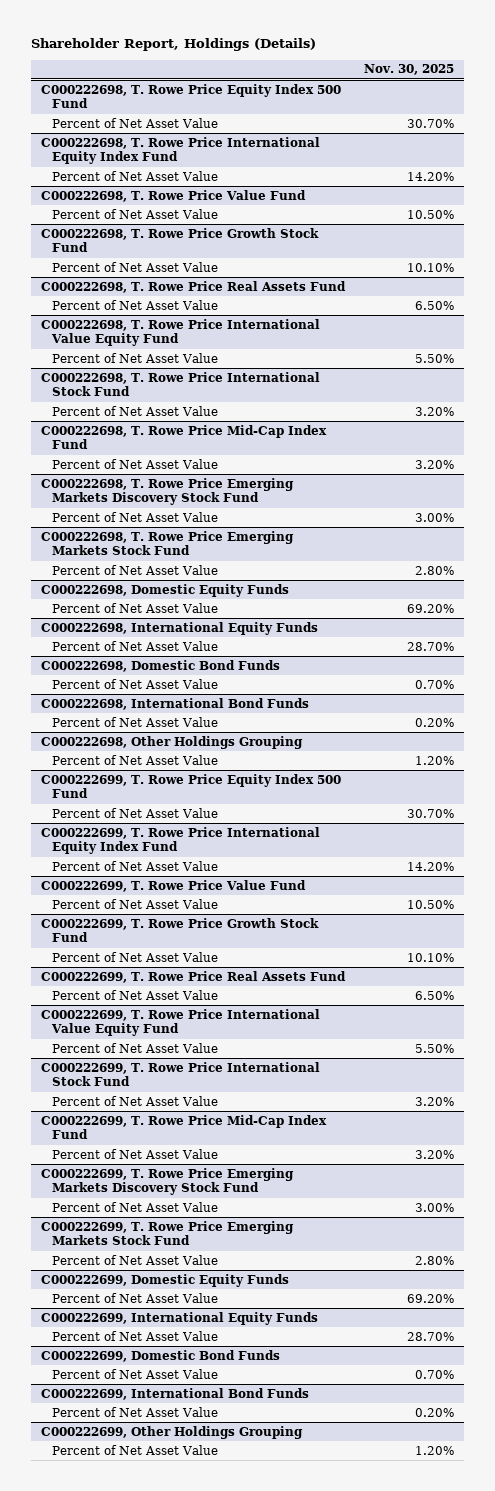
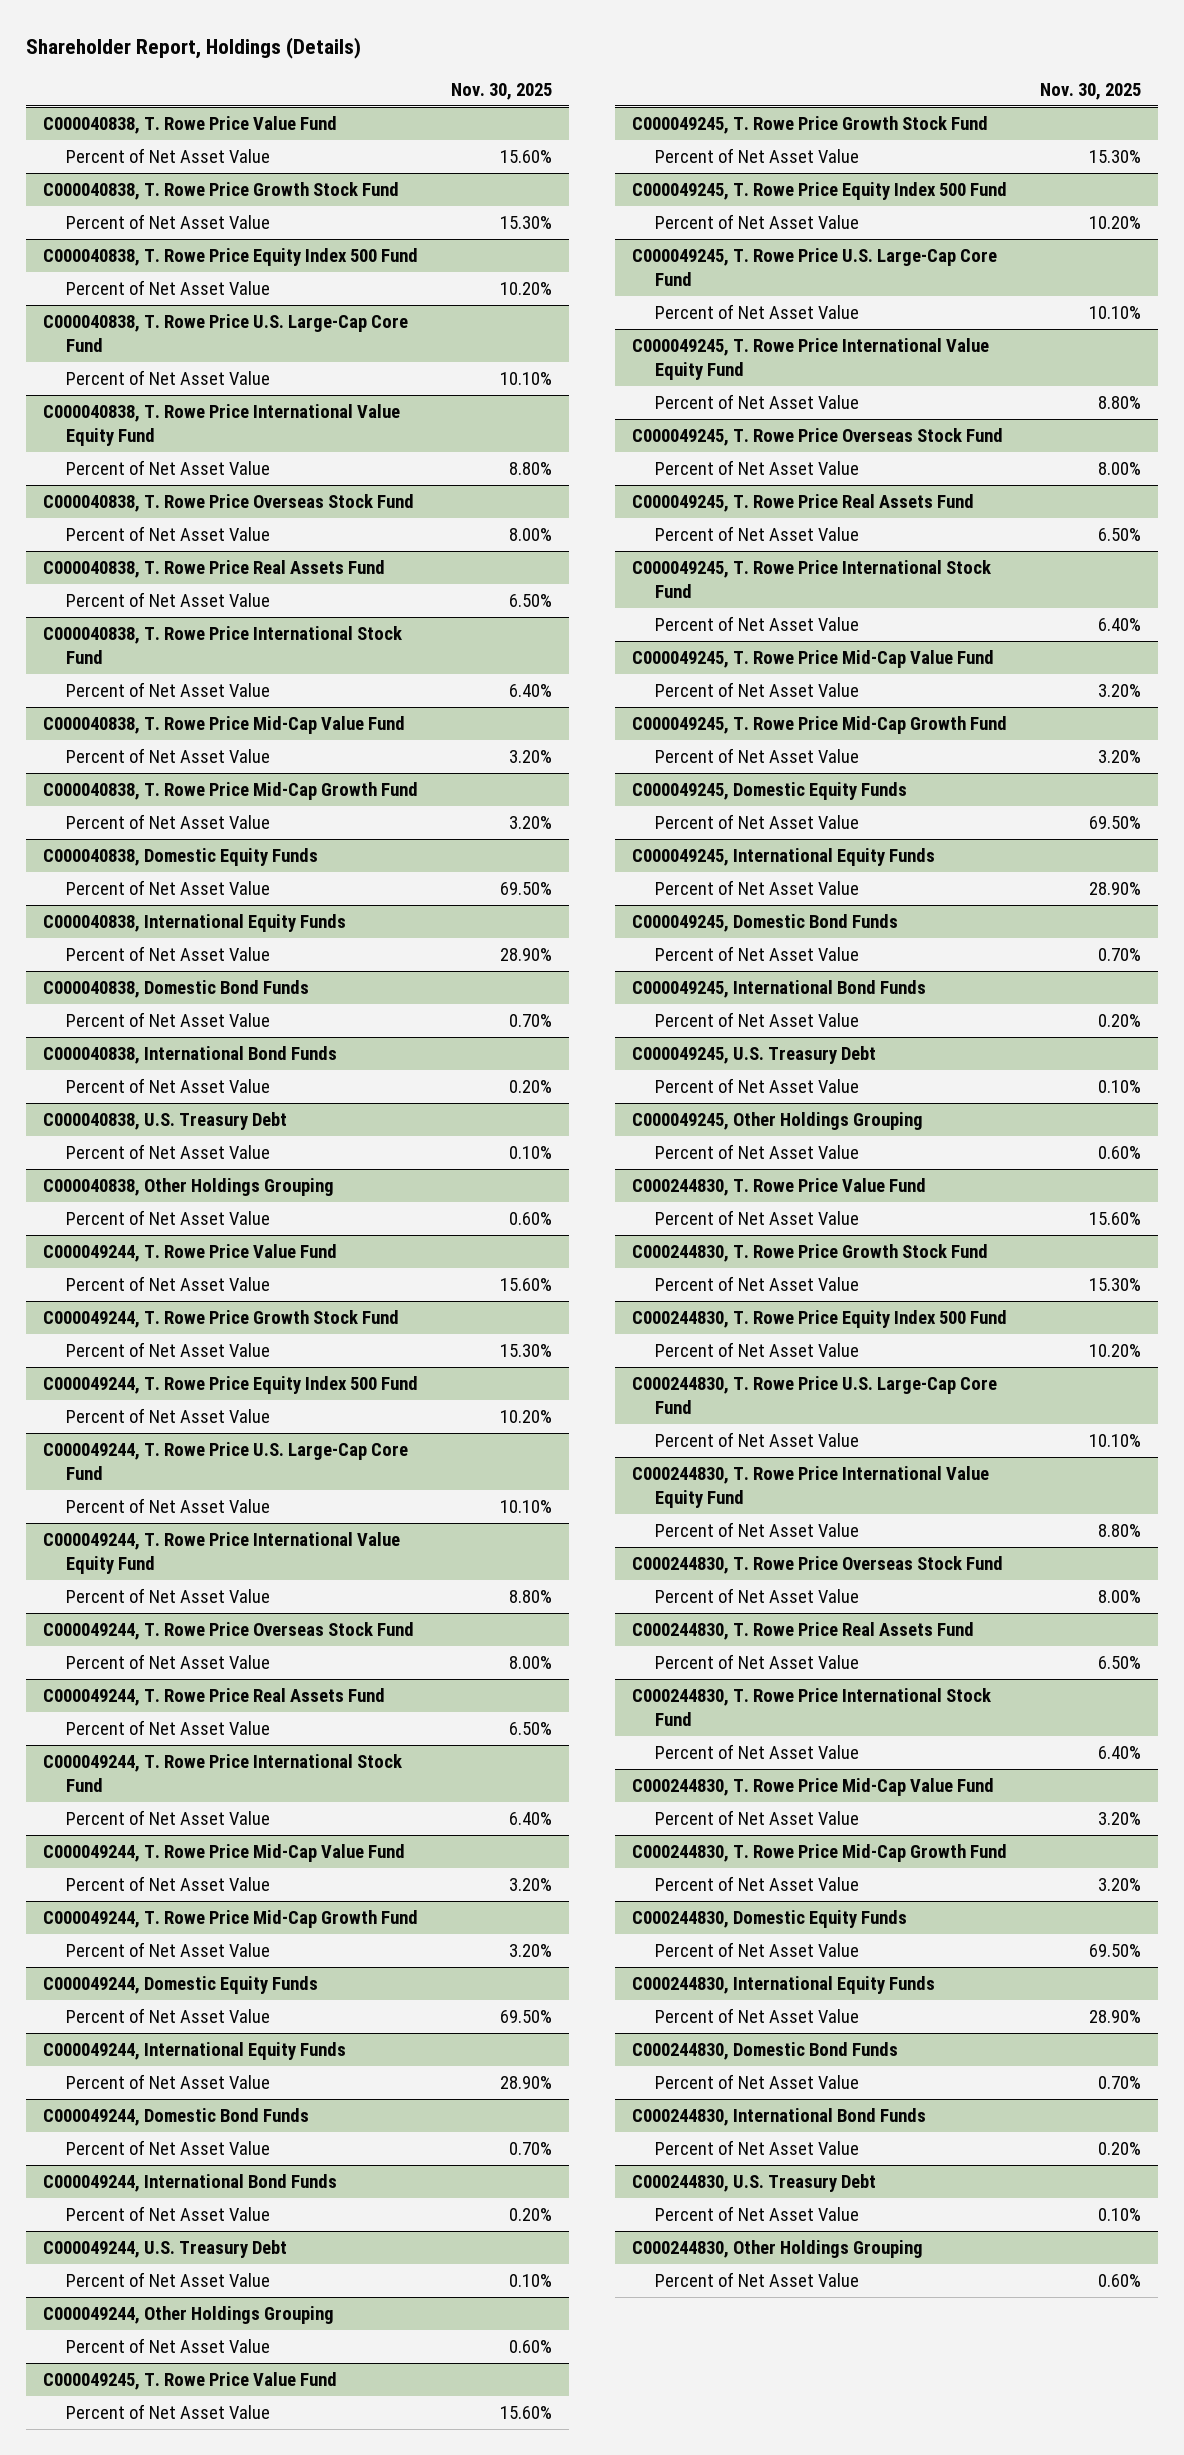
- C000222698, T. Rowe Price Equity Index 500 Fund
- Percent of Net Asset Value | 30.70%
- C000222698, T. Rowe Price International Equity Index Fund
- Percent of Net Asset Value | 14.20%
- C000222698, T. Rowe Price Value Fund
- Percent of Net Asset Value | 10.50%
- C000222698, T. Rowe Price Growth Stock Fund
+ C000040838, T. Rowe Price Value Fund
+ Percent of Net Asset Value | 15.60%
+ C000040838, T. Rowe Price Growth Stock Fund
+ Percent of Net Asset Value | 15.30%
+ C000040838, T. Rowe Price Equity Index 500 Fund
+ Percent of Net Asset Value | 10.20%
+ C000040838, T. Rowe Price U.S. Large-Cap Core Fund
- C000222698, T. Rowe Price Real Assets Fund
+ C000040838, T. Rowe Price International Value Equity Fund
+ Percent of Net Asset Value | 8.80%
+ C000040838, T. Rowe Price Overseas Stock Fund
+ Percent of Net Asset Value | 8.00%
+ C000040838, T. Rowe Price Real Assets Fund
- C000222698, T. Rowe Price International Value Equity Fund
- Percent of Net Asset Value | 5.50%
- C000222698, T. Rowe Price International Stock Fund
+ C000040838, T. Rowe Price International Stock Fund
+ Percent of Net Asset Value | 6.40%
+ C000040838, T. Rowe Price Mid-Cap Value Fund
- C000222698, T. Rowe Price Mid-Cap Index Fund
+ C000040838, T. Rowe Price Mid-Cap Growth Fund
- C000222698, T. Rowe Price Emerging Markets Discovery Stock Fund
- Percent of Net Asset Value | 3.00%
- C000222698, T. Rowe Price Emerging Markets Stock Fund
- Percent of Net Asset Value | 2.80%
- C000222698, Domestic Equity Funds
- Percent of Net Asset Value | 69.20%
- C000222698, International Equity Funds
- Percent of Net Asset Value | 28.70%
- C000222698, Domestic Bond Funds
+ C000040838, Domestic Equity Funds
+ Percent of Net Asset Value | 69.50%
+ C000040838, International Equity Funds
+ Percent of Net Asset Value | 28.90%
+ C000040838, Domestic Bond Funds
- C000222698, International Bond Funds
+ C000040838, International Bond Funds
- C000222698, Other Holdings Grouping
- Percent of Net Asset Value | 1.20%
- C000222699, T. Rowe Price Equity Index 500 Fund
- Percent of Net Asset Value | 30.70%
- C000222699, T. Rowe Price International Equity Index Fund
- Percent of Net Asset Value | 14.20%
- C000222699, T. Rowe Price Value Fund
- Percent of Net Asset Value | 10.50%
- C000222699, T. Rowe Price Growth Stock Fund
+ C000040838, U.S. Treasury Debt
+ Percent of Net Asset Value | 0.10%
+ C000040838, Other Holdings Grouping
+ Percent of Net Asset Value | 0.60%
+ C000049244, T. Rowe Price Value Fund
+ Percent of Net Asset Value | 15.60%
+ C000049244, T. Rowe Price Growth Stock Fund
+ Percent of Net Asset Value | 15.30%
+ C000049244, T. Rowe Price Equity Index 500 Fund
+ Percent of Net Asset Value | 10.20%
+ C000049244, T. Rowe Price U.S. Large-Cap Core Fund
- C000222699, T. Rowe Price Real Assets Fund
+ C000049244, T. Rowe Price International Value Equity Fund
+ Percent of Net Asset Value | 8.80%
+ C000049244, T. Rowe Price Overseas Stock Fund
+ Percent of Net Asset Value | 8.00%
+ C000049244, T. Rowe Price Real Assets Fund
- C000222699, T. Rowe Price International Value Equity Fund
- Percent of Net Asset Value | 5.50%
- C000222699, T. Rowe Price International Stock Fund
+ C000049244, T. Rowe Price International Stock Fund
+ Percent of Net Asset Value | 6.40%
+ C000049244, T. Rowe Price Mid-Cap Value Fund
- C000222699, T. Rowe Price Mid-Cap Index Fund
+ C000049244, T. Rowe Price Mid-Cap Growth Fund
- C000222699, T. Rowe Price Emerging Markets Discovery Stock Fund
- Percent of Net Asset Value | 3.00%
- C000222699, T. Rowe Price Emerging Markets Stock Fund
- Percent of Net Asset Value | 2.80%
- C000222699, Domestic Equity Funds
- Percent of Net Asset Value | 69.20%
- C000222699, International Equity Funds
- Percent of Net Asset Value | 28.70%
- C000222699, Domestic Bond Funds
+ C000049244, Domestic Equity Funds
+ Percent of Net Asset Value | 69.50%
+ C000049244, International Equity Funds
+ Percent of Net Asset Value | 28.90%
+ C000049244, Domestic Bond Funds
- C000222699, International Bond Funds
+ C000049244, International Bond Funds
- C000222699, Other Holdings Grouping
- Percent of Net Asset Value | 1.20%
+ C000049244, U.S. Treasury Debt
+ Percent of Net Asset Value | 0.10%
+ C000049244, Other Holdings Grouping
+ Percent of Net Asset Value | 0.60%
+ C000049245, T. Rowe Price Value Fund
+ Percent of Net Asset Value | 15.60%
+ C000049245, T. Rowe Price Growth Stock Fund
+ Percent of Net Asset Value | 15.30%
+ C000049245, T. Rowe Price Equity Index 500 Fund
+ Percent of Net Asset Value | 10.20%
+ C000049245, T. Rowe Price U.S. Large-Cap Core Fund
+ Percent of Net Asset Value | 10.10%
+ C000049245, T. Rowe Price International Value Equity Fund
+ Percent of Net Asset Value | 8.80%
+ C000049245, T. Rowe Price Overseas Stock Fund
+ Percent of Net Asset Value | 8.00%
+ C000049245, T. Rowe Price Real Assets Fund
+ Percent of Net Asset Value | 6.50%
+ C000049245, T. Rowe Price International Stock Fund
+ Percent of Net Asset Value | 6.40%
+ C000049245, T. Rowe Price Mid-Cap Value Fund
+ Percent of Net Asset Value | 3.20%
+ C000049245, T. Rowe Price Mid-Cap Growth Fund
+ Percent of Net Asset Value | 3.20%
+ C000049245, Domestic Equity Funds
+ Percent of Net Asset Value | 69.50%
+ C000049245, International Equity Funds
+ Percent of Net Asset Value | 28.90%
+ C000049245, Domestic Bond Funds
+ Percent of Net Asset Value | 0.70%
+ C000049245, International Bond Funds
+ Percent of Net Asset Value | 0.20%
+ C000049245, U.S. Treasury Debt
+ Percent of Net Asset Value | 0.10%
+ C000049245, Other Holdings Grouping
+ Percent of Net Asset Value | 0.60%
+ C000244830, T. Rowe Price Value Fund
+ Percent of Net Asset Value | 15.60%
+ C000244830, T. Rowe Price Growth Stock Fund
+ Percent of Net Asset Value | 15.30%
+ C000244830, T. Rowe Price Equity Index 500 Fund
+ Percent of Net Asset Value | 10.20%
+ C000244830, T. Rowe Price U.S. Large-Cap Core Fund
+ Percent of Net Asset Value | 10.10%
+ C000244830, T. Rowe Price International Value Equity Fund
+ Percent of Net Asset Value | 8.80%
+ C000244830, T. Rowe Price Overseas Stock Fund
+ Percent of Net Asset Value | 8.00%
+ C000244830, T. Rowe Price Real Assets Fund
+ Percent of Net Asset Value | 6.50%
+ C000244830, T. Rowe Price International Stock Fund
+ Percent of Net Asset Value | 6.40%
+ C000244830, T. Rowe Price Mid-Cap Value Fund
+ Percent of Net Asset Value | 3.20%
+ C000244830, T. Rowe Price Mid-Cap Growth Fund
+ Percent of Net Asset Value | 3.20%
+ C000244830, Domestic Equity Funds
+ Percent of Net Asset Value | 69.50%
+ C000244830, International Equity Funds
+ Percent of Net Asset Value | 28.90%
+ C000244830, Domestic Bond Funds
+ Percent of Net Asset Value | 0.70%
+ C000244830, International Bond Funds
+ Percent of Net Asset Value | 0.20%
+ C000244830, U.S. Treasury Debt
+ Percent of Net Asset Value | 0.10%
+ C000244830, Other Holdings Grouping
+ Percent of Net Asset Value | 0.60%

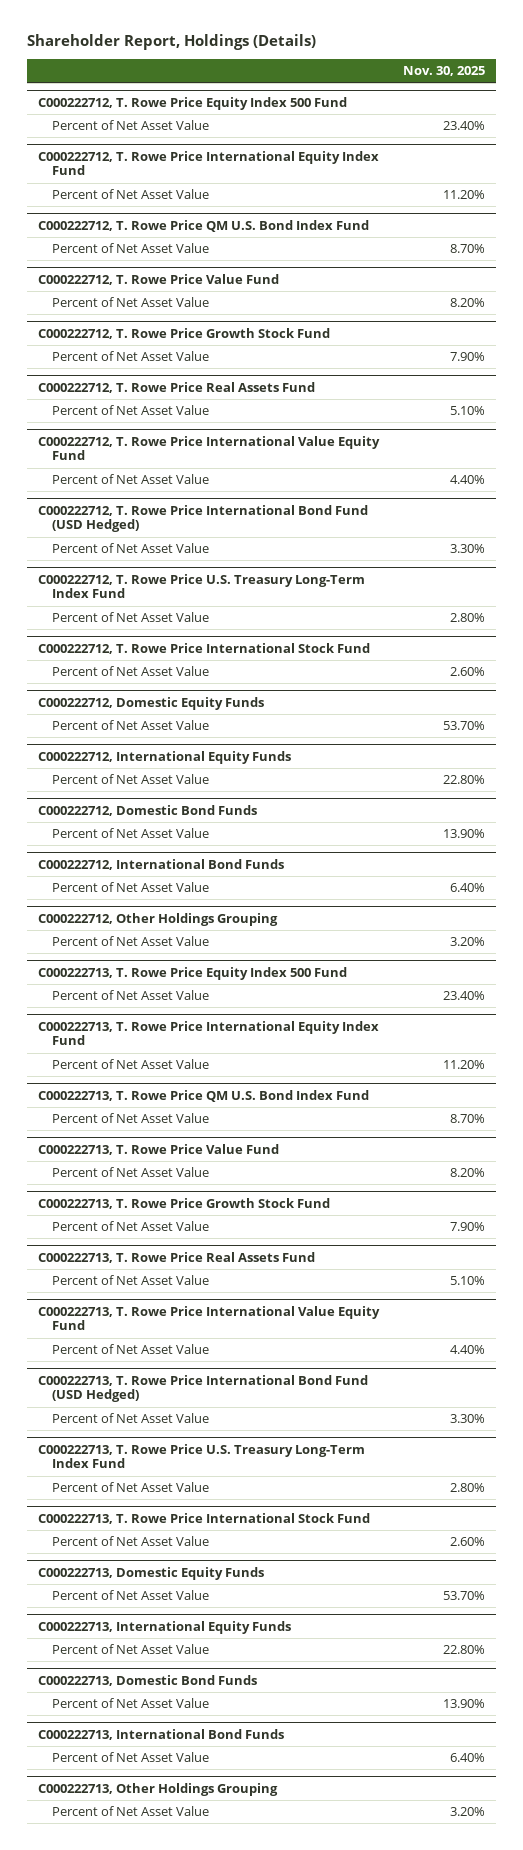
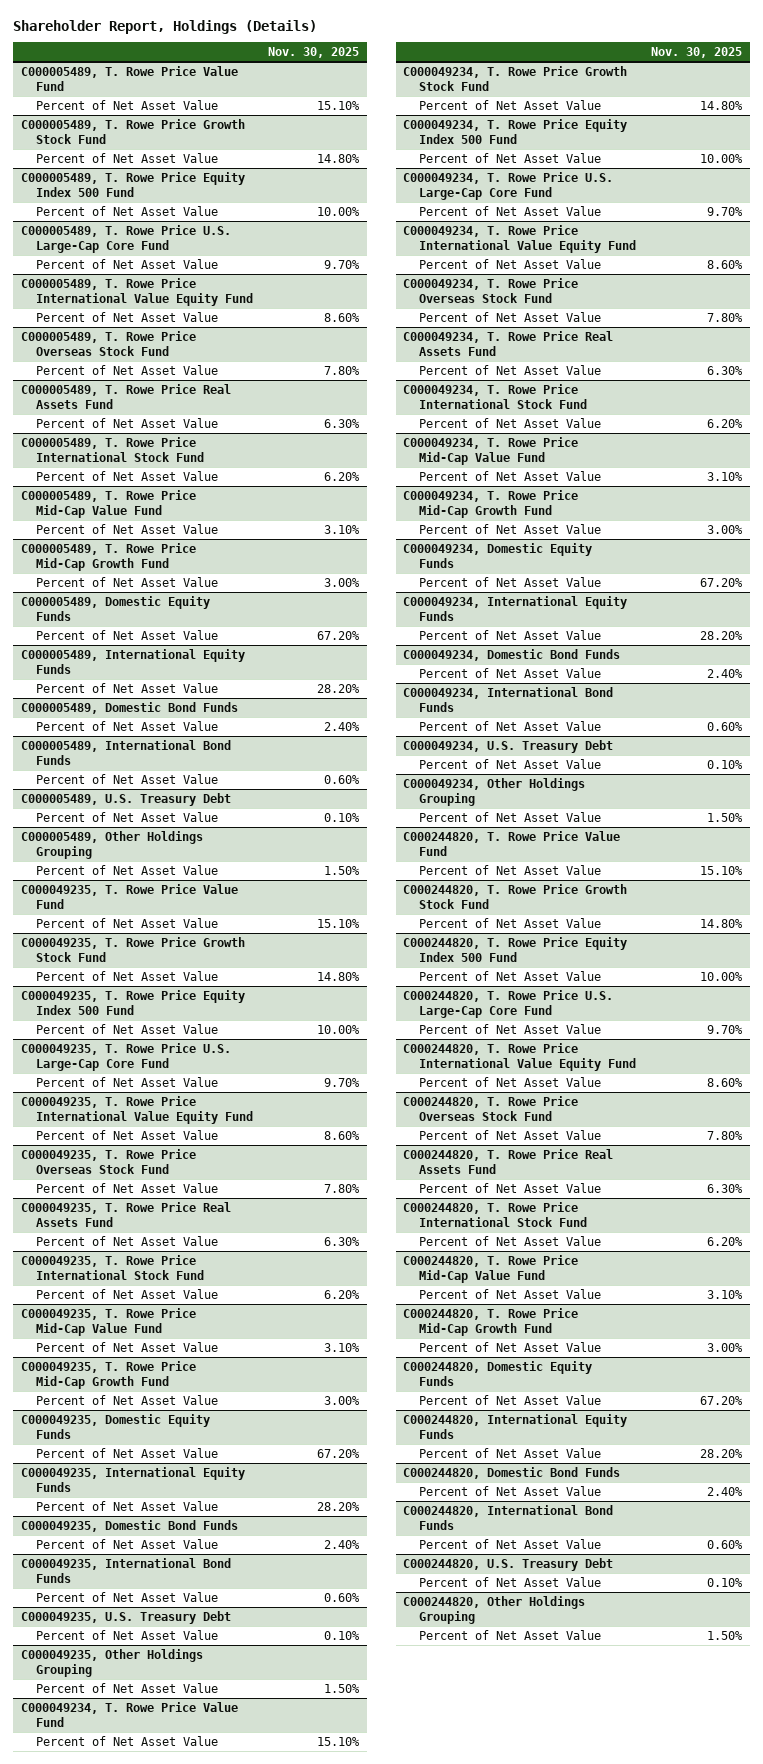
- C000222712, T. Rowe Price Equity Index 500 Fund
- Percent of Net Asset Value | 23.40%
- C000222712, T. Rowe Price International Equity Index Fund
- Percent of Net Asset Value | 11.20%
- C000222712, T. Rowe Price QM U.S. Bond Index Fund
- Percent of Net Asset Value | 8.70%
- C000222712, T. Rowe Price Value Fund
- Percent of Net Asset Value | 8.20%
- C000222712, T. Rowe Price Growth Stock Fund
- Percent of Net Asset Value | 7.90%
- C000222712, T. Rowe Price Real Assets Fund
- Percent of Net Asset Value | 5.10%
- C000222712, T. Rowe Price International Value Equity Fund
- Percent of Net Asset Value | 4.40%
- C000222712, T. Rowe Price International Bond Fund (USD Hedged)
- Percent of Net Asset Value | 3.30%
- C000222712, T. Rowe Price U.S. Treasury Long-Term Index Fund
- Percent of Net Asset Value | 2.80%
- C000222712, T. Rowe Price International Stock Fund
- Percent of Net Asset Value | 2.60%
- C000222712, Domestic Equity Funds
- Percent of Net Asset Value | 53.70%
- C000222712, International Equity Funds
- Percent of Net Asset Value | 22.80%
- C000222712, Domestic Bond Funds
- Percent of Net Asset Value | 13.90%
- C000222712, International Bond Funds
- Percent of Net Asset Value | 6.40%
- C000222712, Other Holdings Grouping
- Percent of Net Asset Value | 3.20%
- C000222713, T. Rowe Price Equity Index 500 Fund
- Percent of Net Asset Value | 23.40%
- C000222713, T. Rowe Price International Equity Index Fund
- Percent of Net Asset Value | 11.20%
- C000222713, T. Rowe Price QM U.S. Bond Index Fund
- Percent of Net Asset Value | 8.70%
- C000222713, T. Rowe Price Value Fund
- Percent of Net Asset Value | 8.20%
- C000222713, T. Rowe Price Growth Stock Fund
- Percent of Net Asset Value | 7.90%
- C000222713, T. Rowe Price Real Assets Fund
- Percent of Net Asset Value | 5.10%
- C000222713, T. Rowe Price International Value Equity Fund
- Percent of Net Asset Value | 4.40%
- C000222713, T. Rowe Price International Bond Fund (USD Hedged)
- Percent of Net Asset Value | 3.30%
- C000222713, T. Rowe Price U.S. Treasury Long-Term Index Fund
- Percent of Net Asset Value | 2.80%
- C000222713, T. Rowe Price International Stock Fund
- Percent of Net Asset Value | 2.60%
- C000222713, Domestic Equity Funds
- Percent of Net Asset Value | 53.70%
- C000222713, International Equity Funds
- Percent of Net Asset Value | 22.80%
- C000222713, Domestic Bond Funds
- Percent of Net Asset Value | 13.90%
- C000222713, International Bond Funds
- Percent of Net Asset Value | 6.40%
- C000222713, Other Holdings Grouping
- Percent of Net Asset Value | 3.20%
+ C000005489, T. Rowe Price Value Fund
+ Percent of Net Asset Value | 15.10%
+ C000005489, T. Rowe Price Growth Stock Fund
+ Percent of Net Asset Value | 14.80%
+ C000005489, T. Rowe Price Equity Index 500 Fund
+ Percent of Net Asset Value | 10.00%
+ C000005489, T. Rowe Price U.S. Large-Cap Core Fund
+ Percent of Net Asset Value | 9.70%
+ C000005489, T. Rowe Price International Value Equity Fund
+ Percent of Net Asset Value | 8.60%
+ C000005489, T. Rowe Price Overseas Stock Fund
+ Percent of Net Asset Value | 7.80%
+ C000005489, T. Rowe Price Real Assets Fund
+ Percent of Net Asset Value | 6.30%
+ C000005489, T. Rowe Price International Stock Fund
+ Percent of Net Asset Value | 6.20%
+ C000005489, T. Rowe Price Mid-Cap Value Fund
+ Percent of Net Asset Value | 3.10%
+ C000005489, T. Rowe Price Mid-Cap Growth Fund
+ Percent of Net Asset Value | 3.00%
+ C000005489, Domestic Equity Funds
+ Percent of Net Asset Value | 67.20%
+ C000005489, International Equity Funds
+ Percent of Net Asset Value | 28.20%
+ C000005489, Domestic Bond Funds
+ Percent of Net Asset Value | 2.40%
+ C000005489, International Bond Funds
+ Percent of Net Asset Value | 0.60%
+ C000005489, U.S. Treasury Debt
+ Percent of Net Asset Value | 0.10%
+ C000005489, Other Holdings Grouping
+ Percent of Net Asset Value | 1.50%
+ C000049235, T. Rowe Price Value Fund
+ Percent of Net Asset Value | 15.10%
+ C000049235, T. Rowe Price Growth Stock Fund
+ Percent of Net Asset Value | 14.80%
+ C000049235, T. Rowe Price Equity Index 500 Fund
+ Percent of Net Asset Value | 10.00%
+ C000049235, T. Rowe Price U.S. Large-Cap Core Fund
+ Percent of Net Asset Value | 9.70%
+ C000049235, T. Rowe Price International Value Equity Fund
+ Percent of Net Asset Value | 8.60%
+ C000049235, T. Rowe Price Overseas Stock Fund
+ Percent of Net Asset Value | 7.80%
+ C000049235, T. Rowe Price Real Assets Fund
+ Percent of Net Asset Value | 6.30%
+ C000049235, T. Rowe Price International Stock Fund
+ Percent of Net Asset Value | 6.20%
+ C000049235, T. Rowe Price Mid-Cap Value Fund
+ Percent of Net Asset Value | 3.10%
+ C000049235, T. Rowe Price Mid-Cap Growth Fund
+ Percent of Net Asset Value | 3.00%
+ C000049235, Domestic Equity Funds
+ Percent of Net Asset Value | 67.20%
+ C000049235, International Equity Funds
+ Percent of Net Asset Value | 28.20%
+ C000049235, Domestic Bond Funds
+ Percent of Net Asset Value | 2.40%
+ C000049235, International Bond Funds
+ Percent of Net Asset Value | 0.60%
+ C000049235, U.S. Treasury Debt
+ Percent of Net Asset Value | 0.10%
+ C000049235, Other Holdings Grouping
+ Percent of Net Asset Value | 1.50%
+ C000049234, T. Rowe Price Value Fund
+ Percent of Net Asset Value | 15.10%
+ C000049234, T. Rowe Price Growth Stock Fund
+ Percent of Net Asset Value | 14.80%
+ C000049234, T. Rowe Price Equity Index 500 Fund
+ Percent of Net Asset Value | 10.00%
+ C000049234, T. Rowe Price U.S. Large-Cap Core Fund
+ Percent of Net Asset Value | 9.70%
+ C000049234, T. Rowe Price International Value Equity Fund
+ Percent of Net Asset Value | 8.60%
+ C000049234, T. Rowe Price Overseas Stock Fund
+ Percent of Net Asset Value | 7.80%
+ C000049234, T. Rowe Price Real Assets Fund
+ Percent of Net Asset Value | 6.30%
+ C000049234, T. Rowe Price International Stock Fund
+ Percent of Net Asset Value | 6.20%
+ C000049234, T. Rowe Price Mid-Cap Value Fund
+ Percent of Net Asset Value | 3.10%
+ C000049234, T. Rowe Price Mid-Cap Growth Fund
+ Percent of Net Asset Value | 3.00%
+ C000049234, Domestic Equity Funds
+ Percent of Net Asset Value | 67.20%
+ C000049234, International Equity Funds
+ Percent of Net Asset Value | 28.20%
+ C000049234, Domestic Bond Funds
+ Percent of Net Asset Value | 2.40%
+ C000049234, International Bond Funds
+ Percent of Net Asset Value | 0.60%
+ C000049234, U.S. Treasury Debt
+ Percent of Net Asset Value | 0.10%
+ C000049234, Other Holdings Grouping
+ Percent of Net Asset Value | 1.50%
+ C000244820, T. Rowe Price Value Fund
+ Percent of Net Asset Value | 15.10%
+ C000244820, T. Rowe Price Growth Stock Fund
+ Percent of Net Asset Value | 14.80%
+ C000244820, T. Rowe Price Equity Index 500 Fund
+ Percent of Net Asset Value | 10.00%
+ C000244820, T. Rowe Price U.S. Large-Cap Core Fund
+ Percent of Net Asset Value | 9.70%
+ C000244820, T. Rowe Price International Value Equity Fund
+ Percent of Net Asset Value | 8.60%
+ C000244820, T. Rowe Price Overseas Stock Fund
+ Percent of Net Asset Value | 7.80%
+ C000244820, T. Rowe Price Real Assets Fund
+ Percent of Net Asset Value | 6.30%
+ C000244820, T. Rowe Price International Stock Fund
+ Percent of Net Asset Value | 6.20%
+ C000244820, T. Rowe Price Mid-Cap Value Fund
+ Percent of Net Asset Value | 3.10%
+ C000244820, T. Rowe Price Mid-Cap Growth Fund
+ Percent of Net Asset Value | 3.00%
+ C000244820, Domestic Equity Funds
+ Percent of Net Asset Value | 67.20%
+ C000244820, International Equity Funds
+ Percent of Net Asset Value | 28.20%
+ C000244820, Domestic Bond Funds
+ Percent of Net Asset Value | 2.40%
+ C000244820, International Bond Funds
+ Percent of Net Asset Value | 0.60%
+ C000244820, U.S. Treasury Debt
+ Percent of Net Asset Value | 0.10%
+ C000244820, Other Holdings Grouping
+ Percent of Net Asset Value | 1.50%

